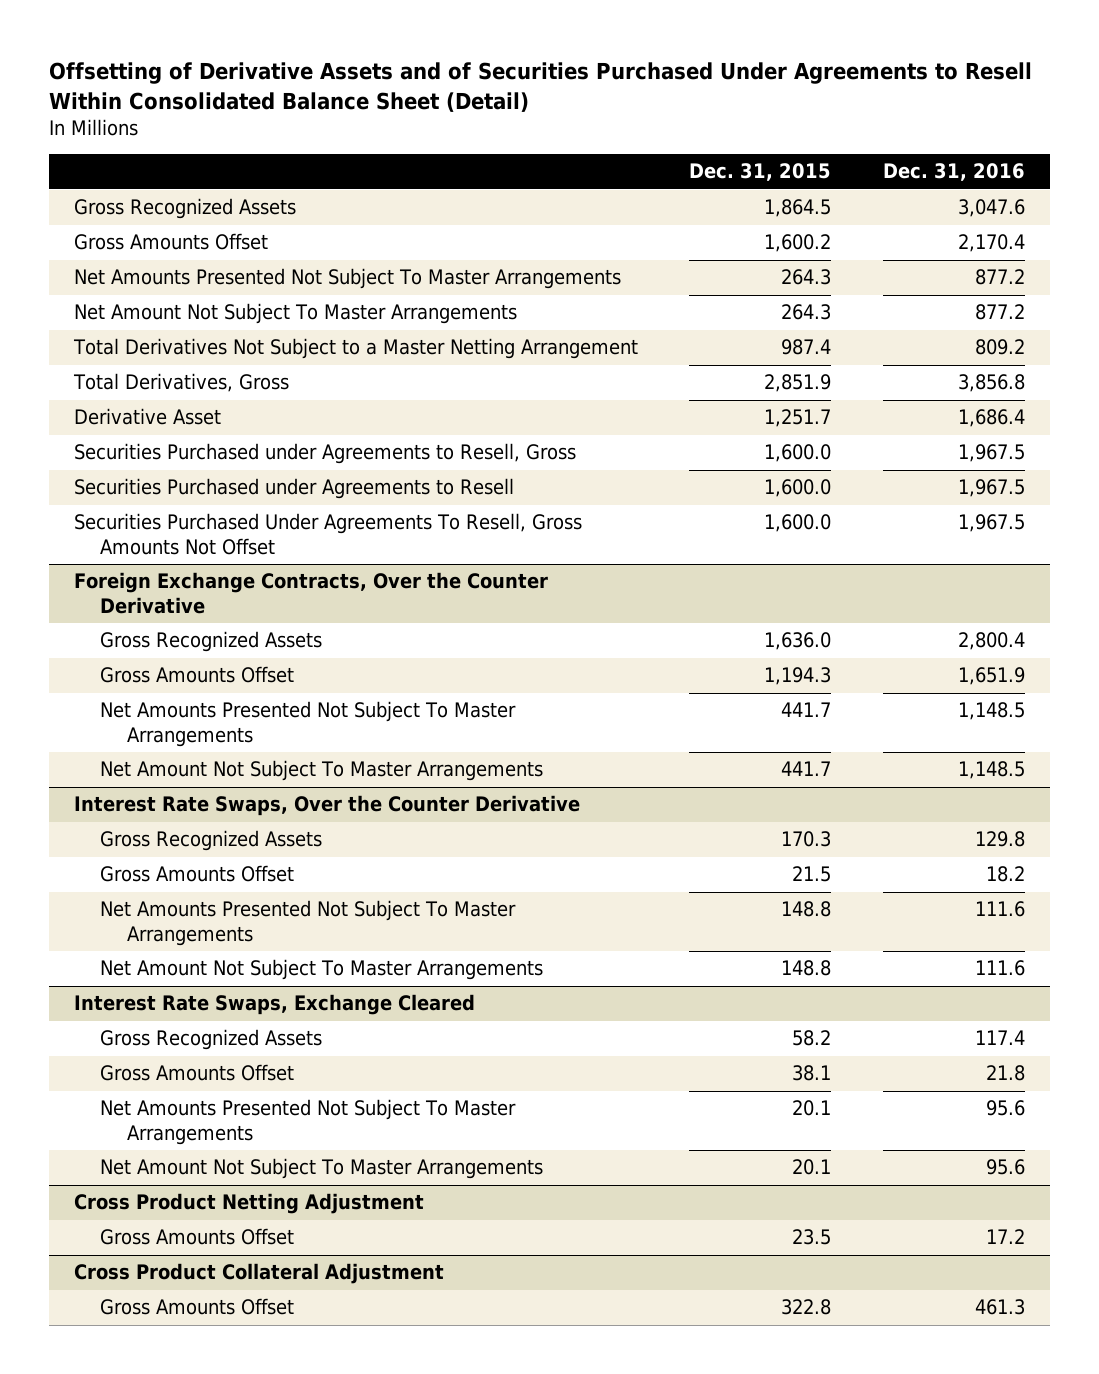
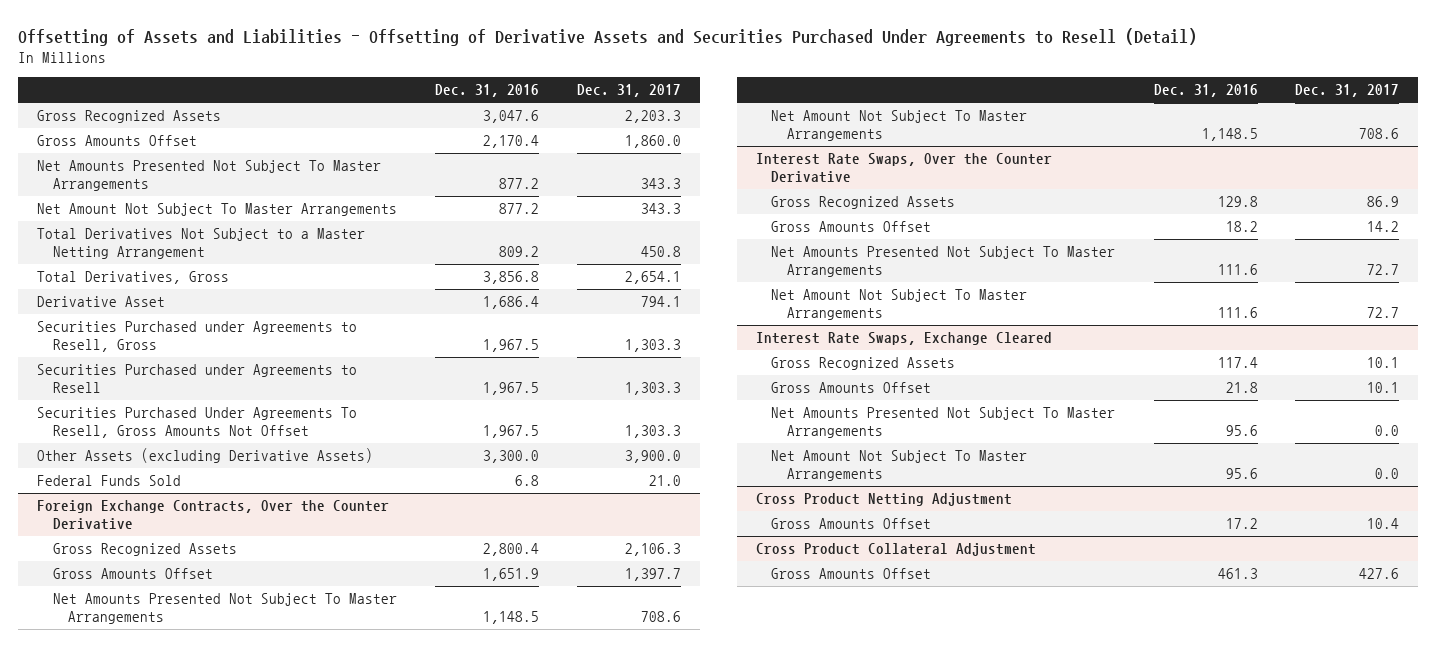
- Offsetting of Derivative Assets and of Securities Purchased Under Agreements to Resell Within Consolidated Balance Sheet (Detail)
+ Offsetting of Assets and Liabilities - Offsetting of Derivative Assets and Securities Purchased Under Agreements to Resell (Detail)
- | Dec. 31, 2015 | Dec. 31, 2016
+ | Dec. 31, 2016 | Dec. 31, 2017
+ Other Assets (excluding Derivative Assets) | 3,300.0 | 3,900.0
+ Federal Funds Sold | 6.8 | 21.0

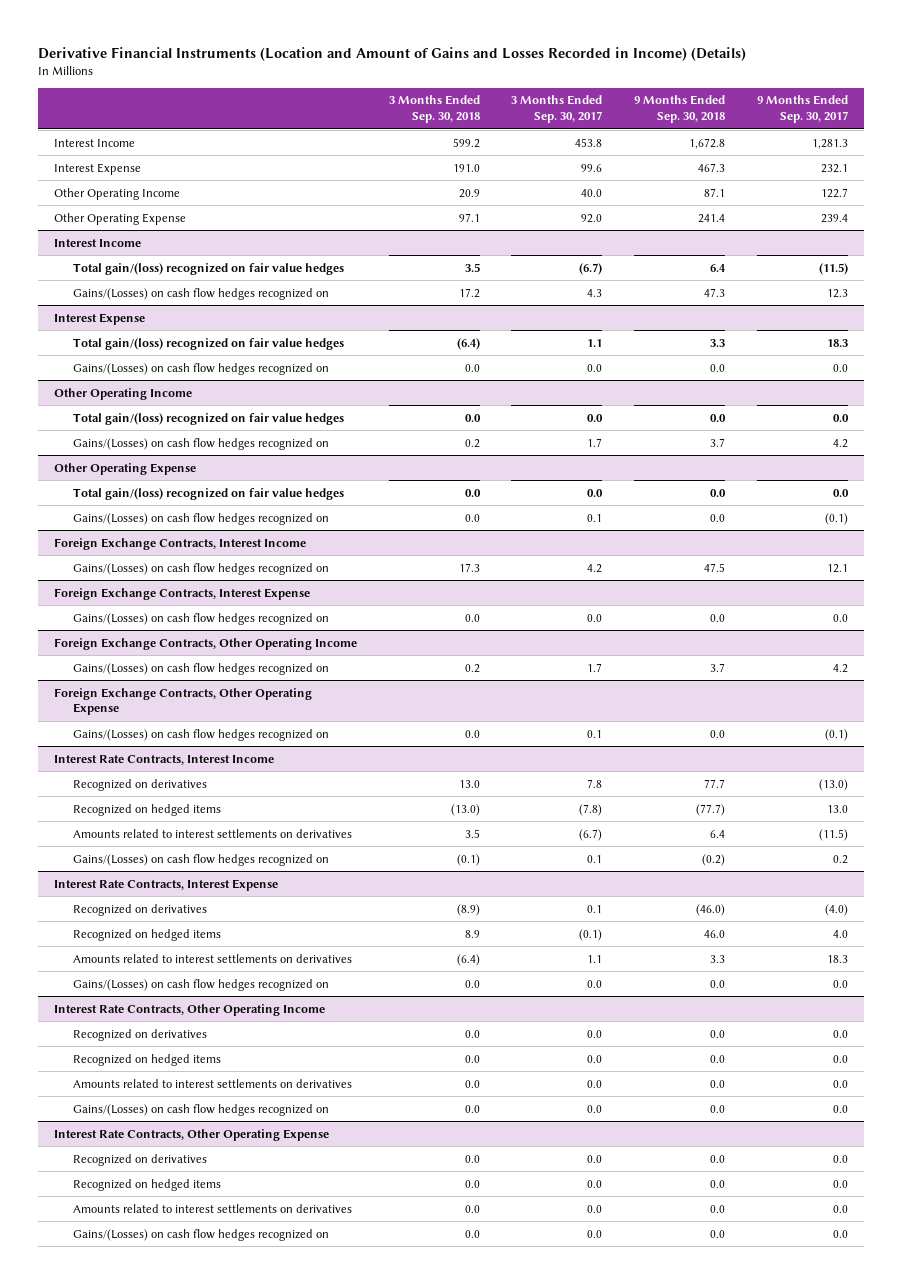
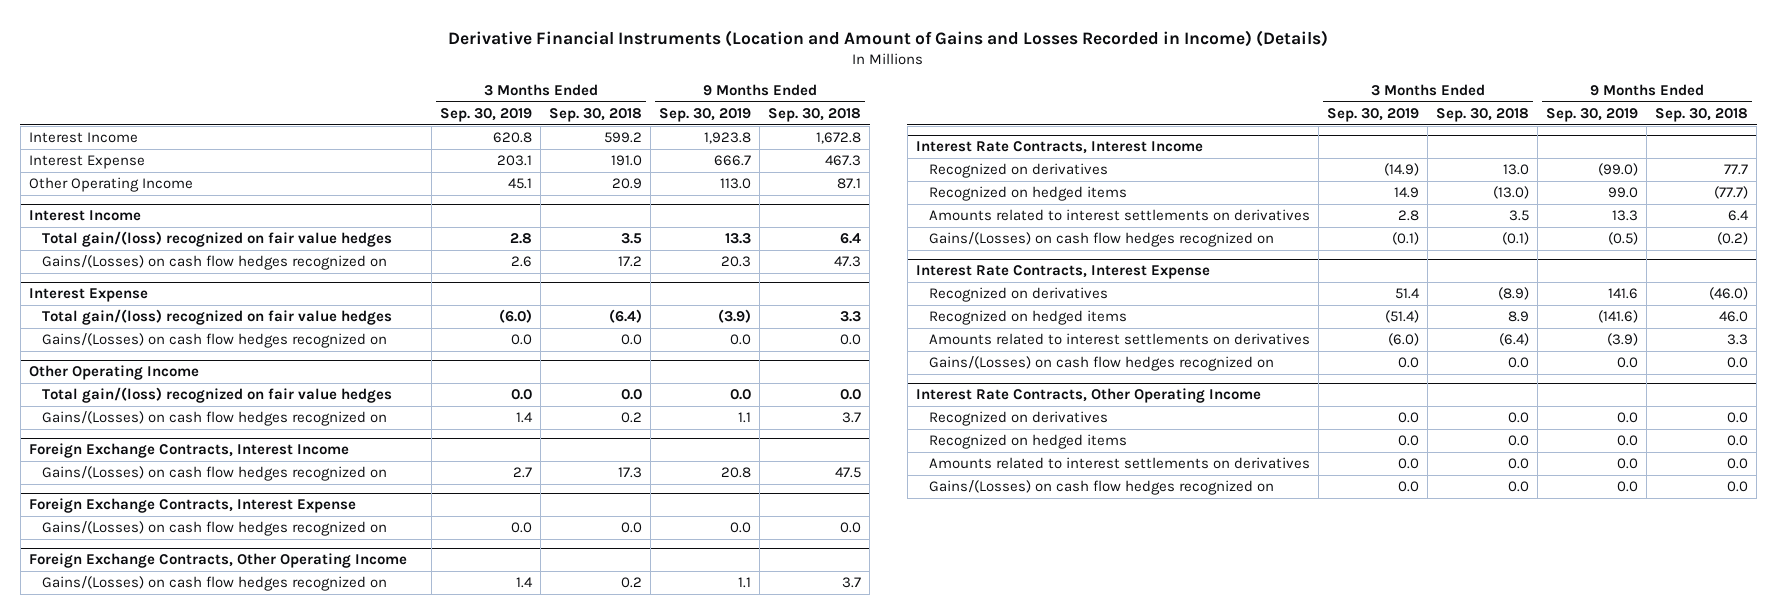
- | 3 Months Ended Sep. 30, 2018 | 3 Months Ended Sep. 30, 2017 | 9 Months Ended Sep. 30, 2018 | 9 Months Ended Sep. 30, 2017
+ | 3 Months Ended Sep. 30, 2019 | 3 Months Ended Sep. 30, 2018 | 9 Months Ended Sep. 30, 2019 | 9 Months Ended Sep. 30, 2018
- Other Operating Expense | 97.1 | 92.0 | 241.4 | 239.4
- Other Operating Expense
- Total gain/(loss) recognized on fair value hedges | 0.0 | 0.0 | 0.0 | 0.0
- Gains/(Losses) on cash flow hedges recognized on | 0.0 | 0.1 | 0.0 | (0.1)
- Foreign Exchange Contracts, Other Operating Expense
- Gains/(Losses) on cash flow hedges recognized on | 0.0 | 0.1 | 0.0 | (0.1)
- Interest Rate Contracts, Other Operating Expense
- Recognized on derivatives | 0.0 | 0.0 | 0.0 | 0.0
- Recognized on hedged items | 0.0 | 0.0 | 0.0 | 0.0
- Amounts related to interest settlements on derivatives | 0.0 | 0.0 | 0.0 | 0.0
- Gains/(Losses) on cash flow hedges recognized on | 0.0 | 0.0 | 0.0 | 0.0

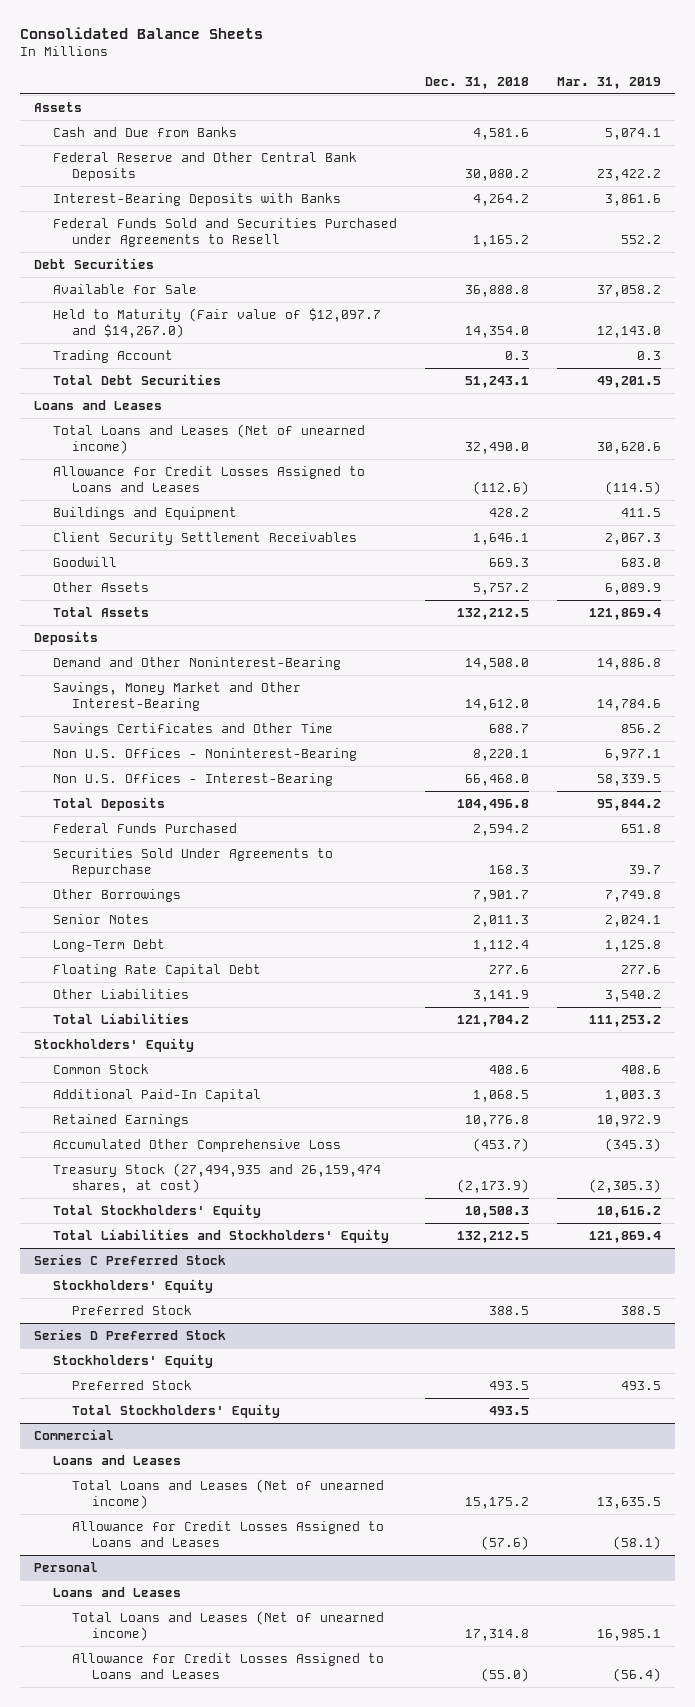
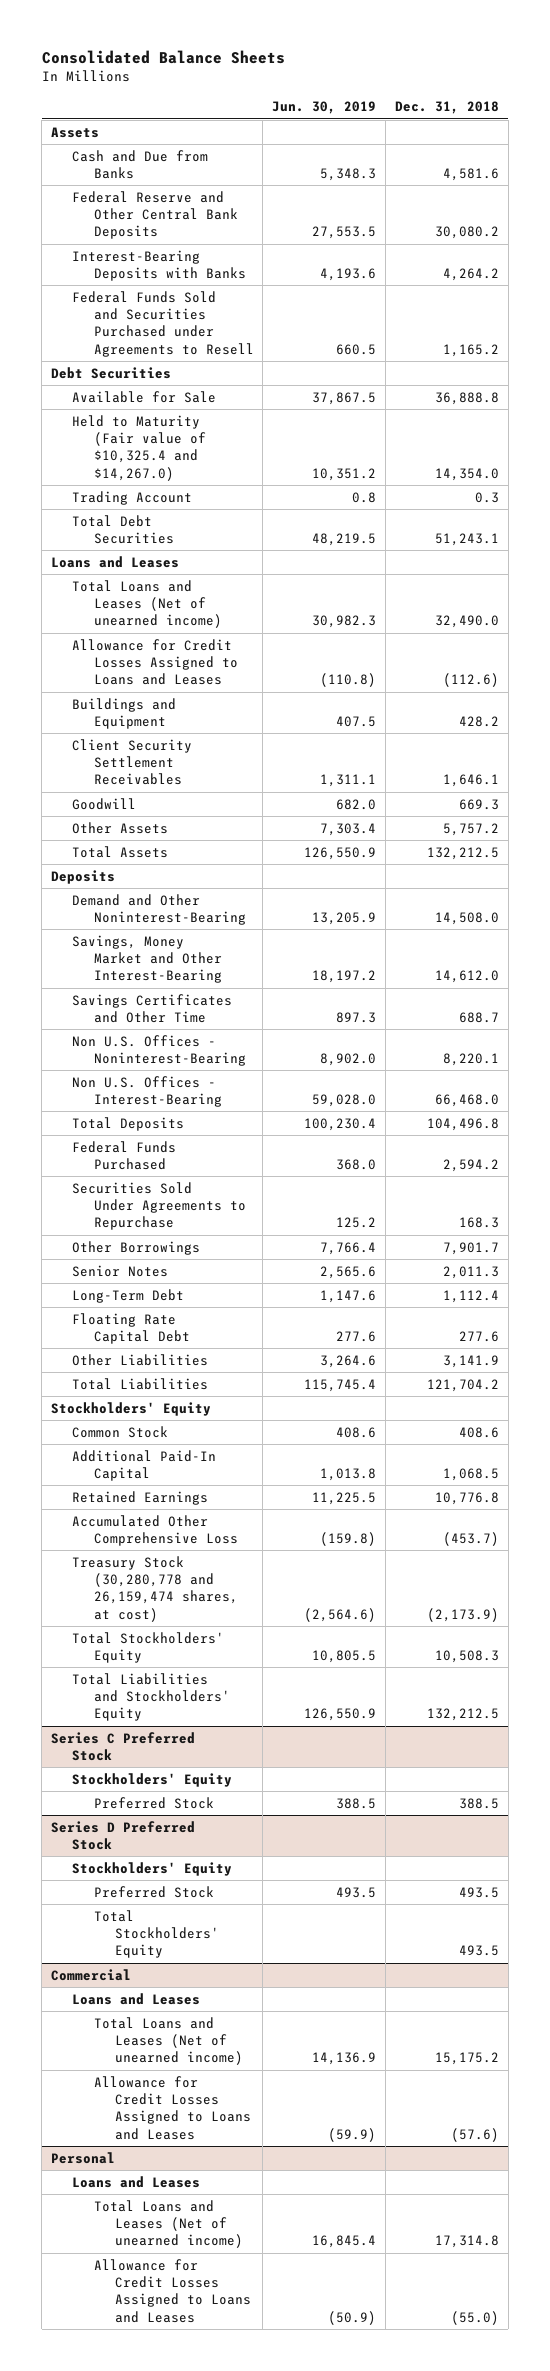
- | Dec. 31, 2018 | Mar. 31, 2019
+ | Jun. 30, 2019 | Dec. 31, 2018
- Held to Maturity (Fair value of $12,097.7 and $14,267.0) | 14,354.0 | 12,143.0
+ Held to Maturity (Fair value of $10,325.4 and $14,267.0) | 10,351.2 | 14,354.0
- Treasury Stock (27,494,935 and 26,159,474 shares, at cost) | (2,173.9) | (2,305.3)
+ Treasury Stock (30,280,778 and 26,159,474 shares, at cost) | (2,564.6) | (2,173.9)

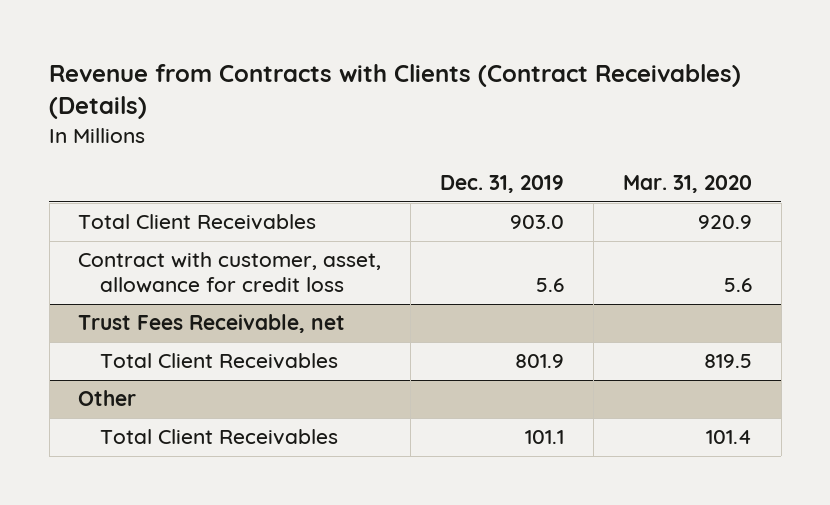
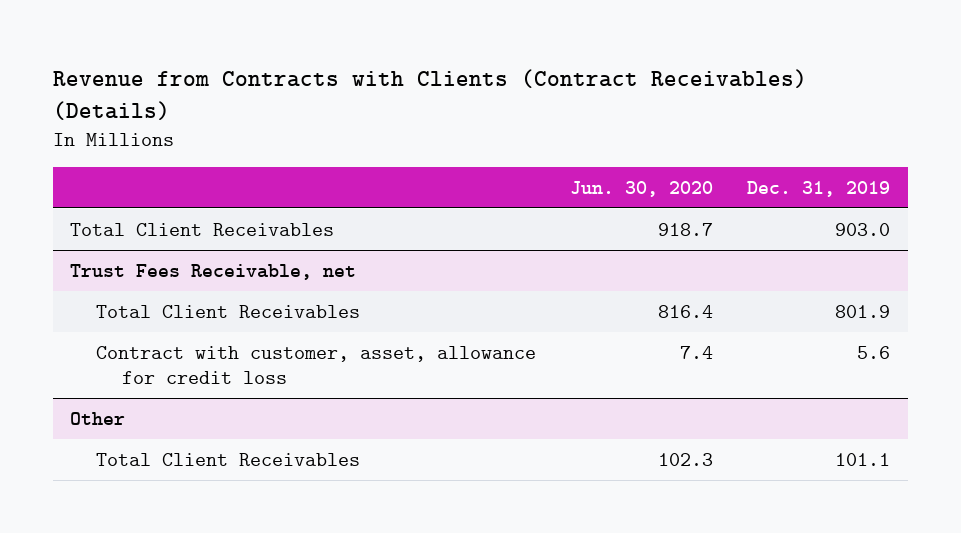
- | Dec. 31, 2019 | Mar. 31, 2020
+ | Jun. 30, 2020 | Dec. 31, 2019
- Contract with customer, asset, allowance for credit loss | 5.6 | 5.6
@ Trust Fees Receivable, net
+ Contract with customer, asset, allowance for credit loss | 7.4 | 5.6

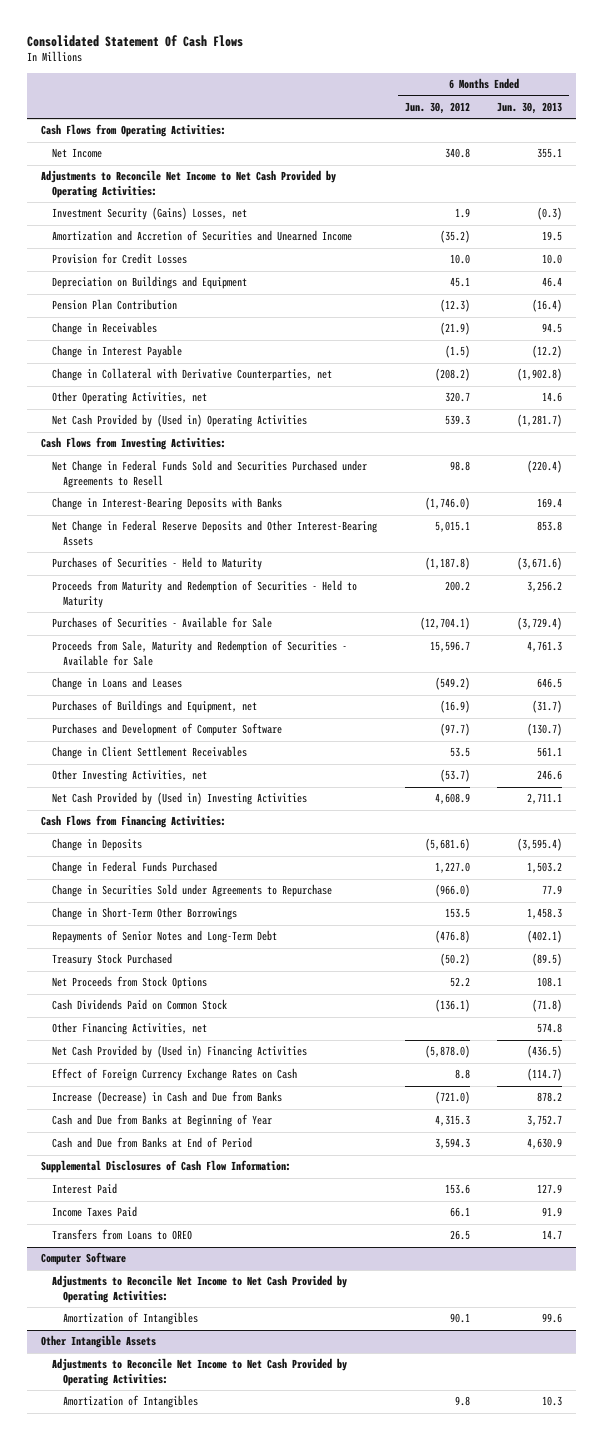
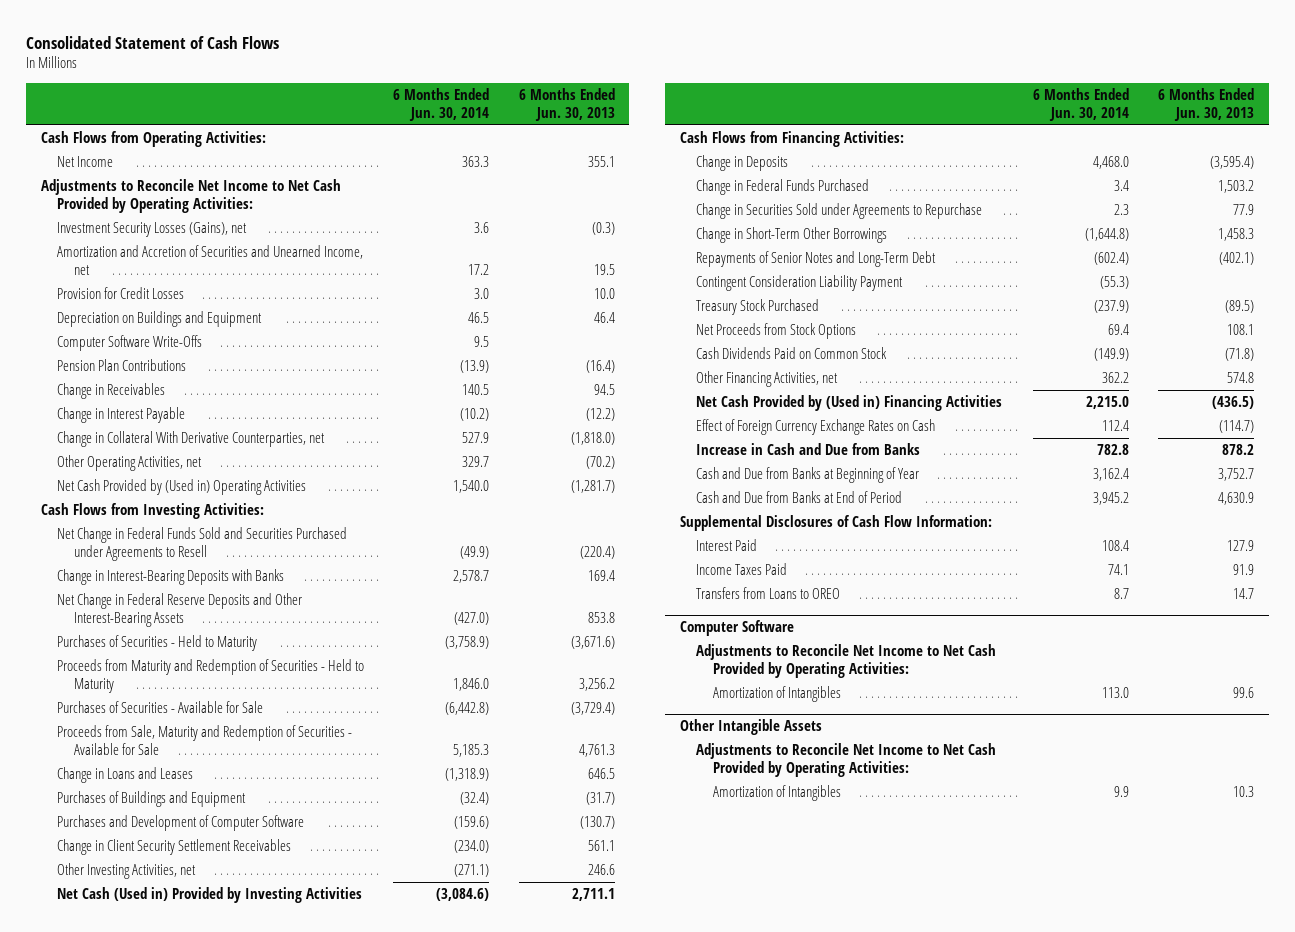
- Consolidated Statement Of Cash Flows
+ Consolidated Statement of Cash Flows
- | 6 Months Ended Jun. 30, 2012 | 6 Months Ended Jun. 30, 2013
+ | 6 Months Ended Jun. 30, 2014 | 6 Months Ended Jun. 30, 2013
- Investment Security (Gains) Losses, net | 1.9 | (0.3)
- Amortization and Accretion of Securities and Unearned Income | (35.2) | 19.5
+ Investment Security Losses (Gains), net | 3.6 | (0.3)
+ Amortization and Accretion of Securities and Unearned Income, net | 17.2 | 19.5
- Pension Plan Contribution | (12.3) | (16.4)
+ Computer Software Write-Offs | 9.5 |
+ Pension Plan Contributions | (13.9) | (16.4)
- Change in Collateral with Derivative Counterparties, net | (208.2) | (1,902.8)
- Other Operating Activities, net | 320.7 | 14.6
+ Change in Collateral With Derivative Counterparties, net | 527.9 | (1,818.0)
+ Other Operating Activities, net | 329.7 | (70.2)
- Purchases of Buildings and Equipment, net | (16.9) | (31.7)
+ Purchases of Buildings and Equipment | (32.4) | (31.7)
- Change in Client Settlement Receivables | 53.5 | 561.1
+ Change in Client Security Settlement Receivables | (234.0) | 561.1
- Net Cash Provided by (Used in) Investing Activities | 4,608.9 | 2,711.1
+ Net Cash (Used in) Provided by Investing Activities | (3,084.6) | 2,711.1
+ Contingent Consideration Liability Payment | (55.3) |
- Increase (Decrease) in Cash and Due from Banks | (721.0) | 878.2
+ Increase in Cash and Due from Banks | 782.8 | 878.2

